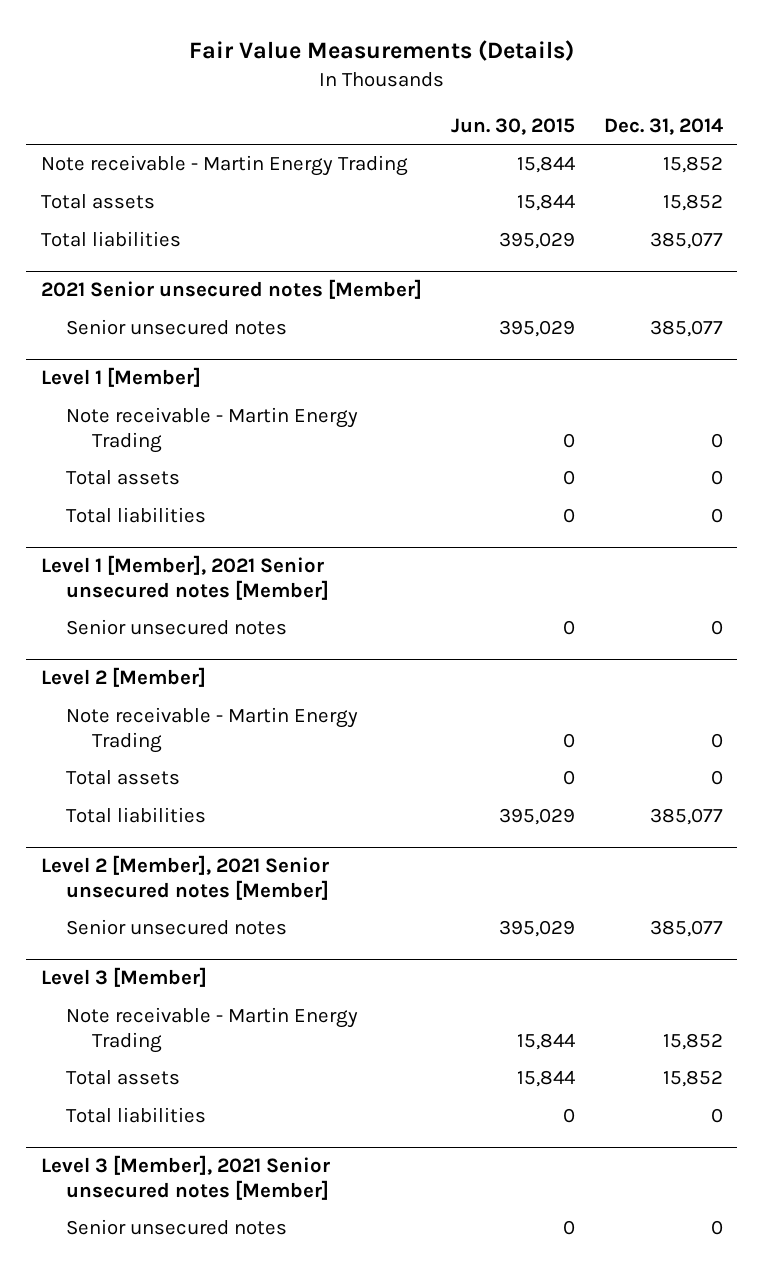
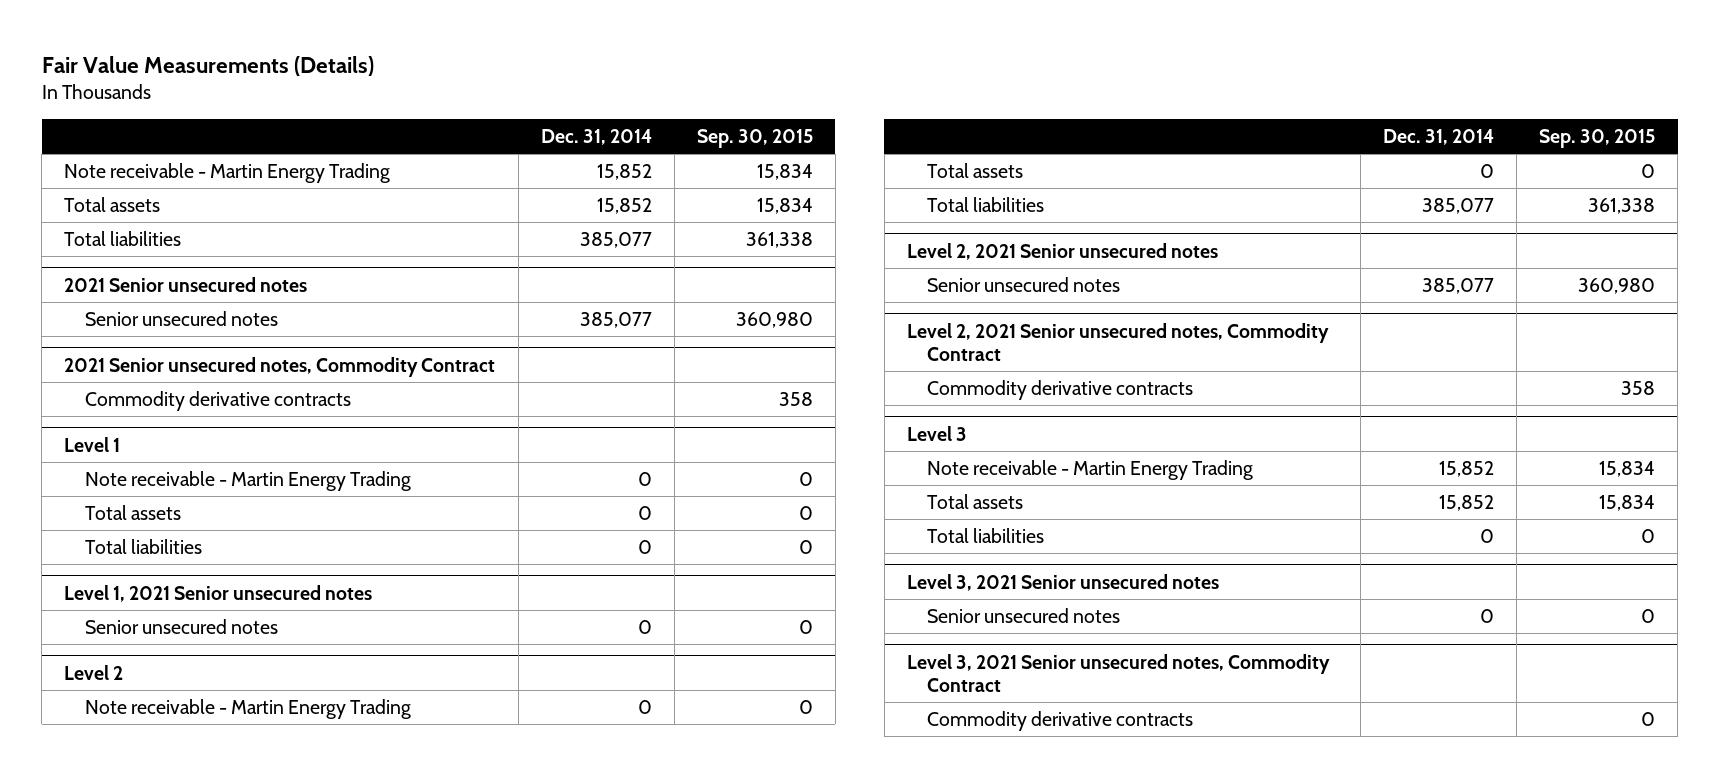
- | Jun. 30, 2015 | Dec. 31, 2014
+ | Dec. 31, 2014 | Sep. 30, 2015
- 2021 Senior unsecured notes [Member]
+ 2021 Senior unsecured notes
- Level 1 [Member]
+ 2021 Senior unsecured notes, Commodity Contract
+ Commodity derivative contracts | | 358
+ Level 1
- Level 1 [Member], 2021 Senior unsecured notes [Member]
+ Level 1, 2021 Senior unsecured notes
- Level 2 [Member]
+ Level 2
- Level 2 [Member], 2021 Senior unsecured notes [Member]
+ Level 2, 2021 Senior unsecured notes
- Level 3 [Member]
+ Level 2, 2021 Senior unsecured notes, Commodity Contract
+ Commodity derivative contracts | | 358
+ Level 3
- Level 3 [Member], 2021 Senior unsecured notes [Member]
+ Level 3, 2021 Senior unsecured notes
+ Level 3, 2021 Senior unsecured notes, Commodity Contract
+ Commodity derivative contracts | | 0

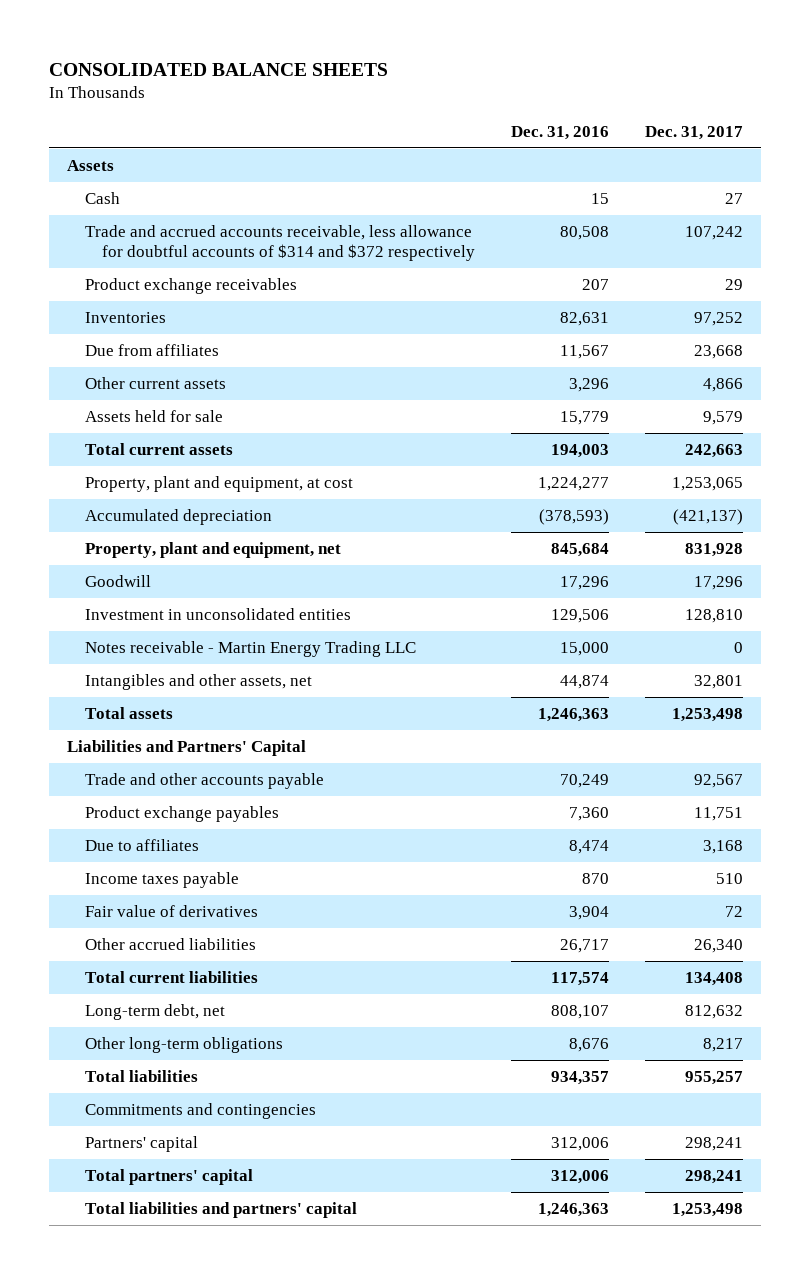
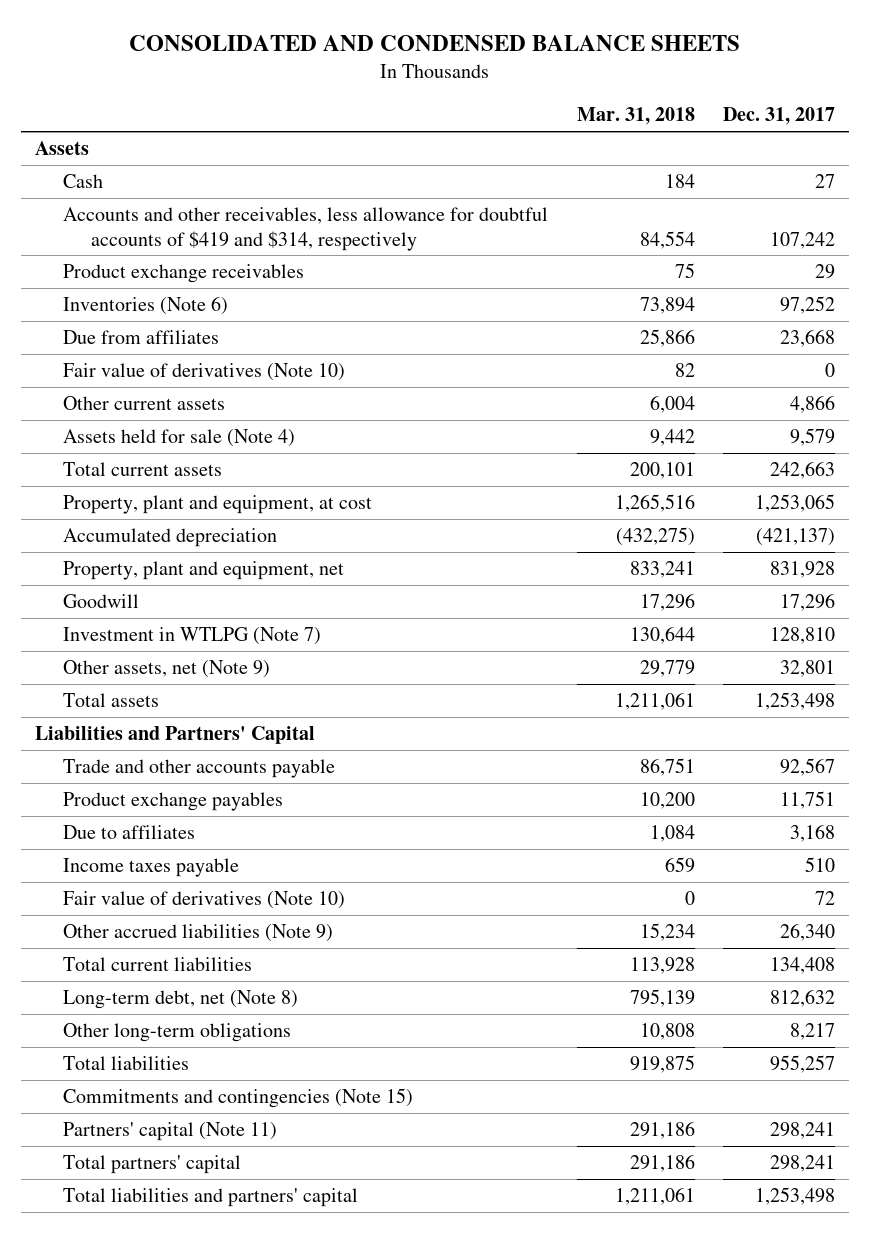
- CONSOLIDATED BALANCE SHEETS
+ CONSOLIDATED AND CONDENSED BALANCE SHEETS
- | Dec. 31, 2016 | Dec. 31, 2017
+ | Mar. 31, 2018 | Dec. 31, 2017
- Trade and accrued accounts receivable, less allowance for doubtful accounts of $314 and $372 respectively | 80,508 | 107,242
+ Accounts and other receivables, less allowance for doubtful accounts of $419 and $314, respectively | 84,554 | 107,242
- Inventories | 82,631 | 97,252
+ Inventories (Note 6) | 73,894 | 97,252
+ Fair value of derivatives (Note 10) | 82 | 0
- Assets held for sale | 15,779 | 9,579
+ Assets held for sale (Note 4) | 9,442 | 9,579
- Investment in unconsolidated entities | 129,506 | 128,810
- Notes receivable - Martin Energy Trading LLC | 15,000 | 0
- Intangibles and other assets, net | 44,874 | 32,801
+ Investment in WTLPG (Note 7) | 130,644 | 128,810
+ Other assets, net (Note 9) | 29,779 | 32,801
- Fair value of derivatives | 3,904 | 72
- Other accrued liabilities | 26,717 | 26,340
+ Fair value of derivatives (Note 10) | 0 | 72
+ Other accrued liabilities (Note 9) | 15,234 | 26,340
- Long-term debt, net | 808,107 | 812,632
+ Long-term debt, net (Note 8) | 795,139 | 812,632
- Commitments and contingencies
- Partners' capital | 312,006 | 298,241
+ Commitments and contingencies (Note 15)
+ Partners' capital (Note 11) | 291,186 | 298,241

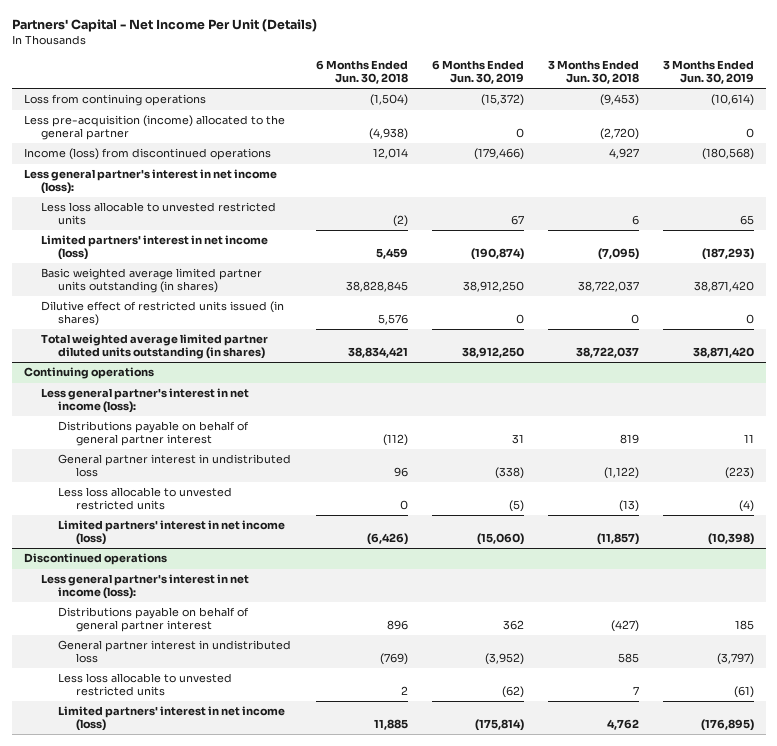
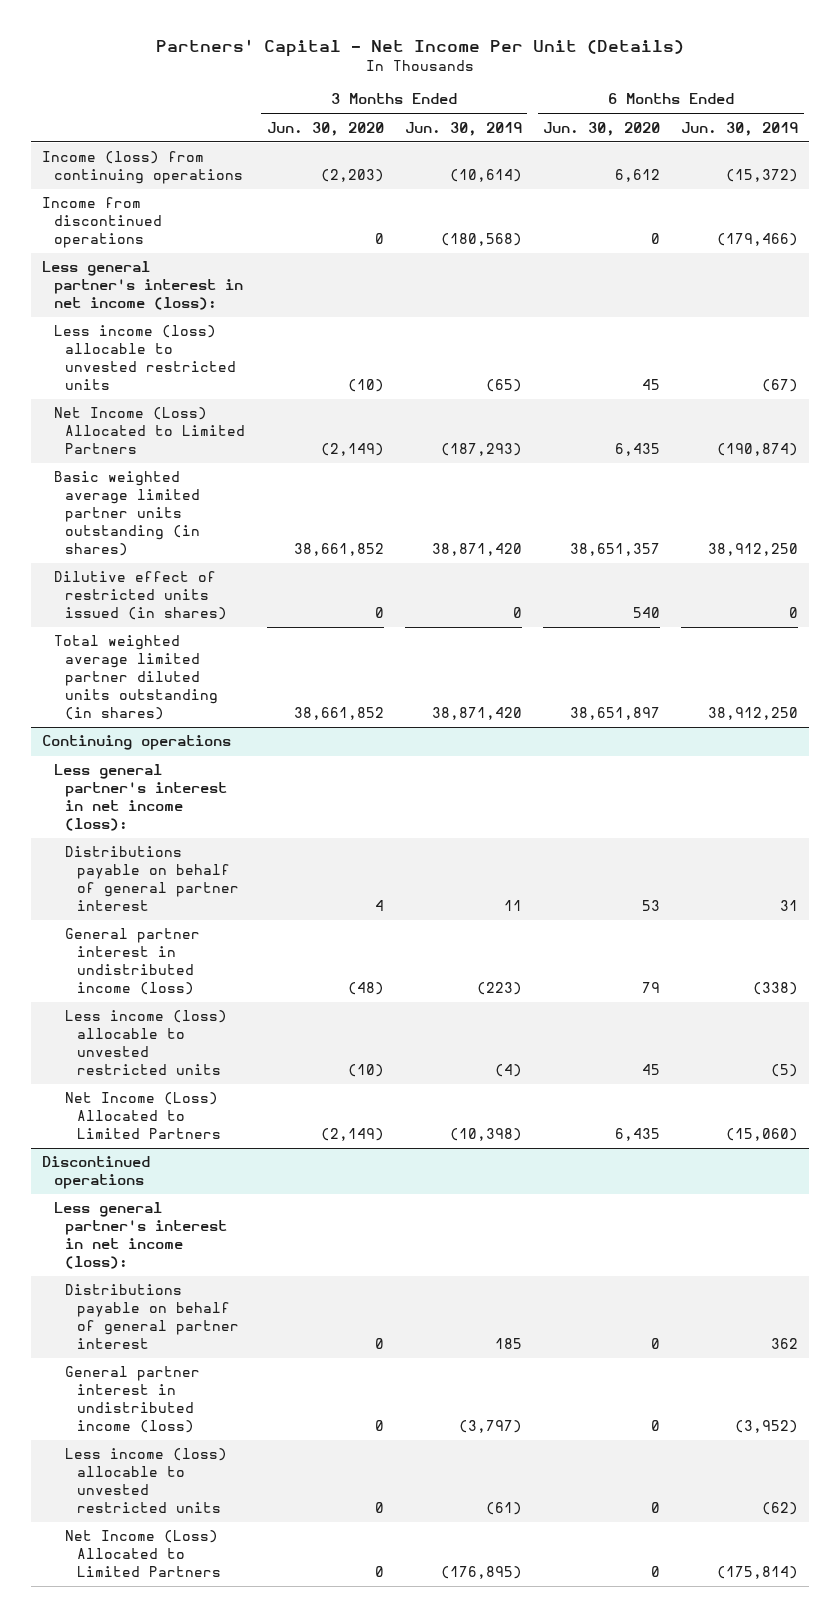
- | 6 Months Ended Jun. 30, 2018 | 6 Months Ended Jun. 30, 2019 | 3 Months Ended Jun. 30, 2018 | 3 Months Ended Jun. 30, 2019
+ | 3 Months Ended Jun. 30, 2020 | 3 Months Ended Jun. 30, 2019 | 6 Months Ended Jun. 30, 2020 | 6 Months Ended Jun. 30, 2019
- Loss from continuing operations | (1,504) | (15,372) | (9,453) | (10,614)
- Less pre-acquisition (income) allocated to the general partner | (4,938) | 0 | (2,720) | 0
- Income (loss) from discontinued operations | 12,014 | (179,466) | 4,927 | (180,568)
+ Income (loss) from continuing operations | (2,203) | (10,614) | 6,612 | (15,372)
+ Income from discontinued operations | 0 | (180,568) | 0 | (179,466)
- Less loss allocable to unvested restricted units | (2) | 67 | 6 | 65
- Limited partners' interest in net income (loss) | 5,459 | (190,874) | (7,095) | (187,293)
+ Less income (loss) allocable to unvested restricted units | (10) | (65) | 45 | (67)
+ Net Income (Loss) Allocated to Limited Partners | (2,149) | (187,293) | 6,435 | (190,874)
@ Continuing operations
- General partner interest in undistributed loss | 96 | (338) | (1,122) | (223)
- Less loss allocable to unvested restricted units | 0 | (5) | (13) | (4)
- Limited partners' interest in net income (loss) | (6,426) | (15,060) | (11,857) | (10,398)
+ General partner interest in undistributed income (loss) | (48) | (223) | 79 | (338)
+ Less income (loss) allocable to unvested restricted units | (10) | (4) | 45 | (5)
+ Net Income (Loss) Allocated to Limited Partners | (2,149) | (10,398) | 6,435 | (15,060)
@ Discontinued operations
- General partner interest in undistributed loss | (769) | (3,952) | 585 | (3,797)
- Less loss allocable to unvested restricted units | 2 | (62) | 7 | (61)
- Limited partners' interest in net income (loss) | 11,885 | (175,814) | 4,762 | (176,895)
+ General partner interest in undistributed income (loss) | 0 | (3,797) | 0 | (3,952)
+ Less income (loss) allocable to unvested restricted units | 0 | (61) | 0 | (62)
+ Net Income (Loss) Allocated to Limited Partners | 0 | (176,895) | 0 | (175,814)

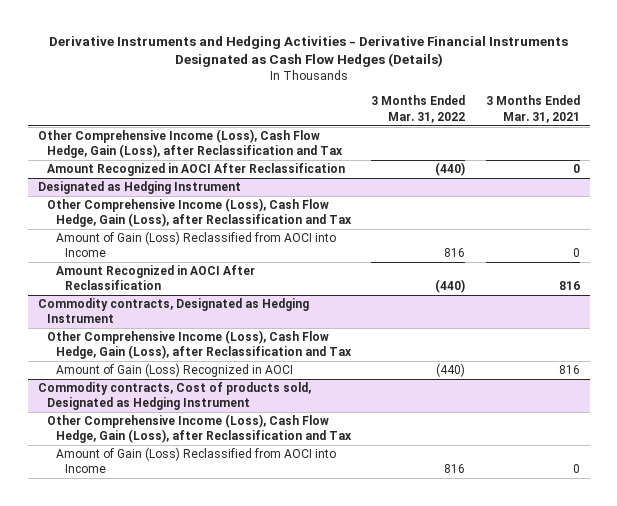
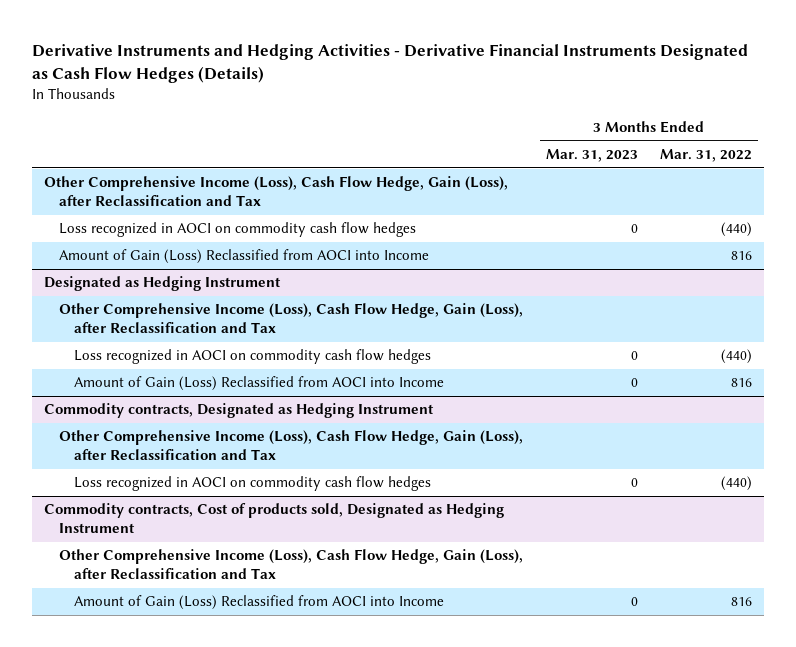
- | 3 Months Ended Mar. 31, 2022 | 3 Months Ended Mar. 31, 2021
+ | 3 Months Ended Mar. 31, 2023 | 3 Months Ended Mar. 31, 2022
- Amount Recognized in AOCI After Reclassification | (440) | 0
+ Loss recognized in AOCI on commodity cash flow hedges | 0 | (440)
+ Amount of Gain (Loss) Reclassified from AOCI into Income | | 816
@ Designated as Hedging Instrument
+ Loss recognized in AOCI on commodity cash flow hedges | 0 | (440)
- Amount Recognized in AOCI After Reclassification | (440) | 816
@ Commodity contracts, Designated as Hedging Instrument
- Amount of Gain (Loss) Recognized in AOCI | (440) | 816
+ Loss recognized in AOCI on commodity cash flow hedges | 0 | (440)

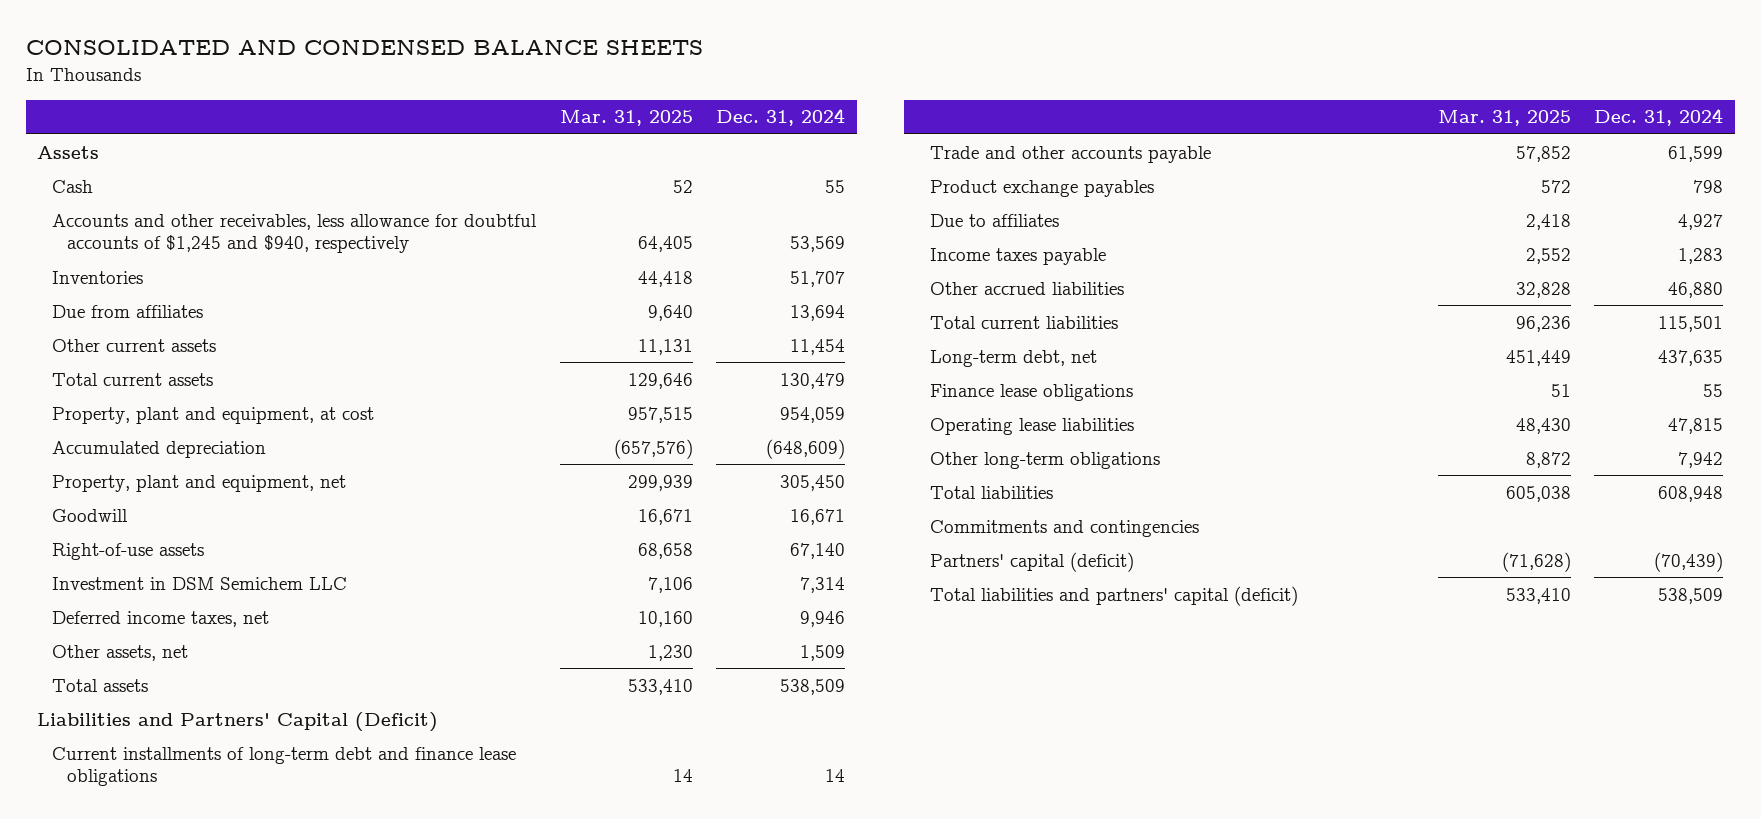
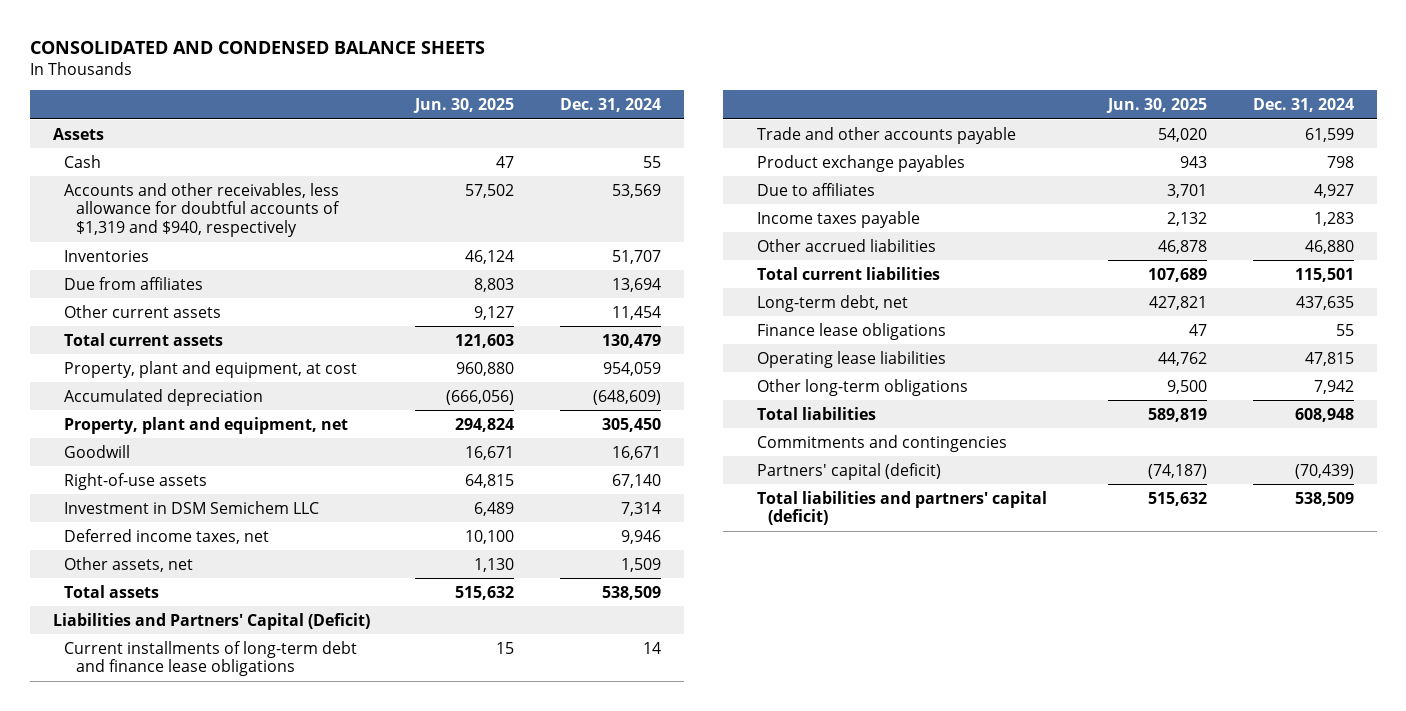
- | Mar. 31, 2025 | Dec. 31, 2024
+ | Jun. 30, 2025 | Dec. 31, 2024
- Accounts and other receivables, less allowance for doubtful accounts of $1,245 and $940, respectively | 64,405 | 53,569
+ Accounts and other receivables, less allowance for doubtful accounts of $1,319 and $940, respectively | 57,502 | 53,569

